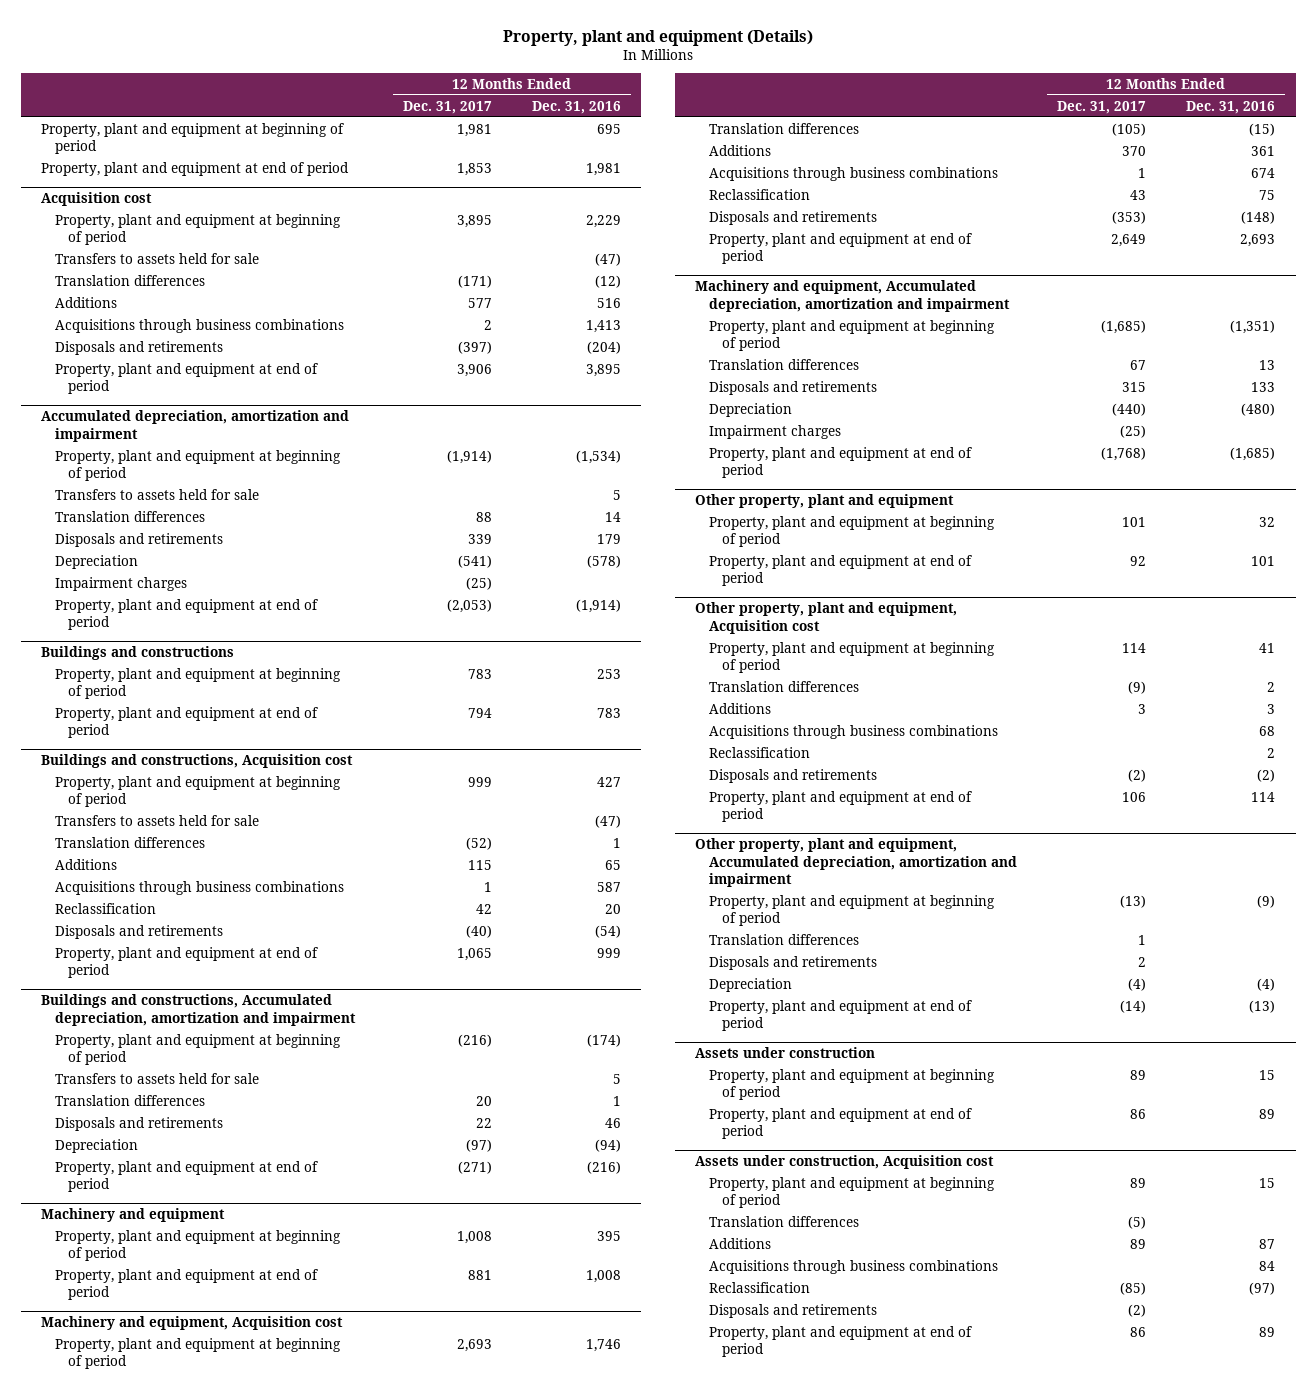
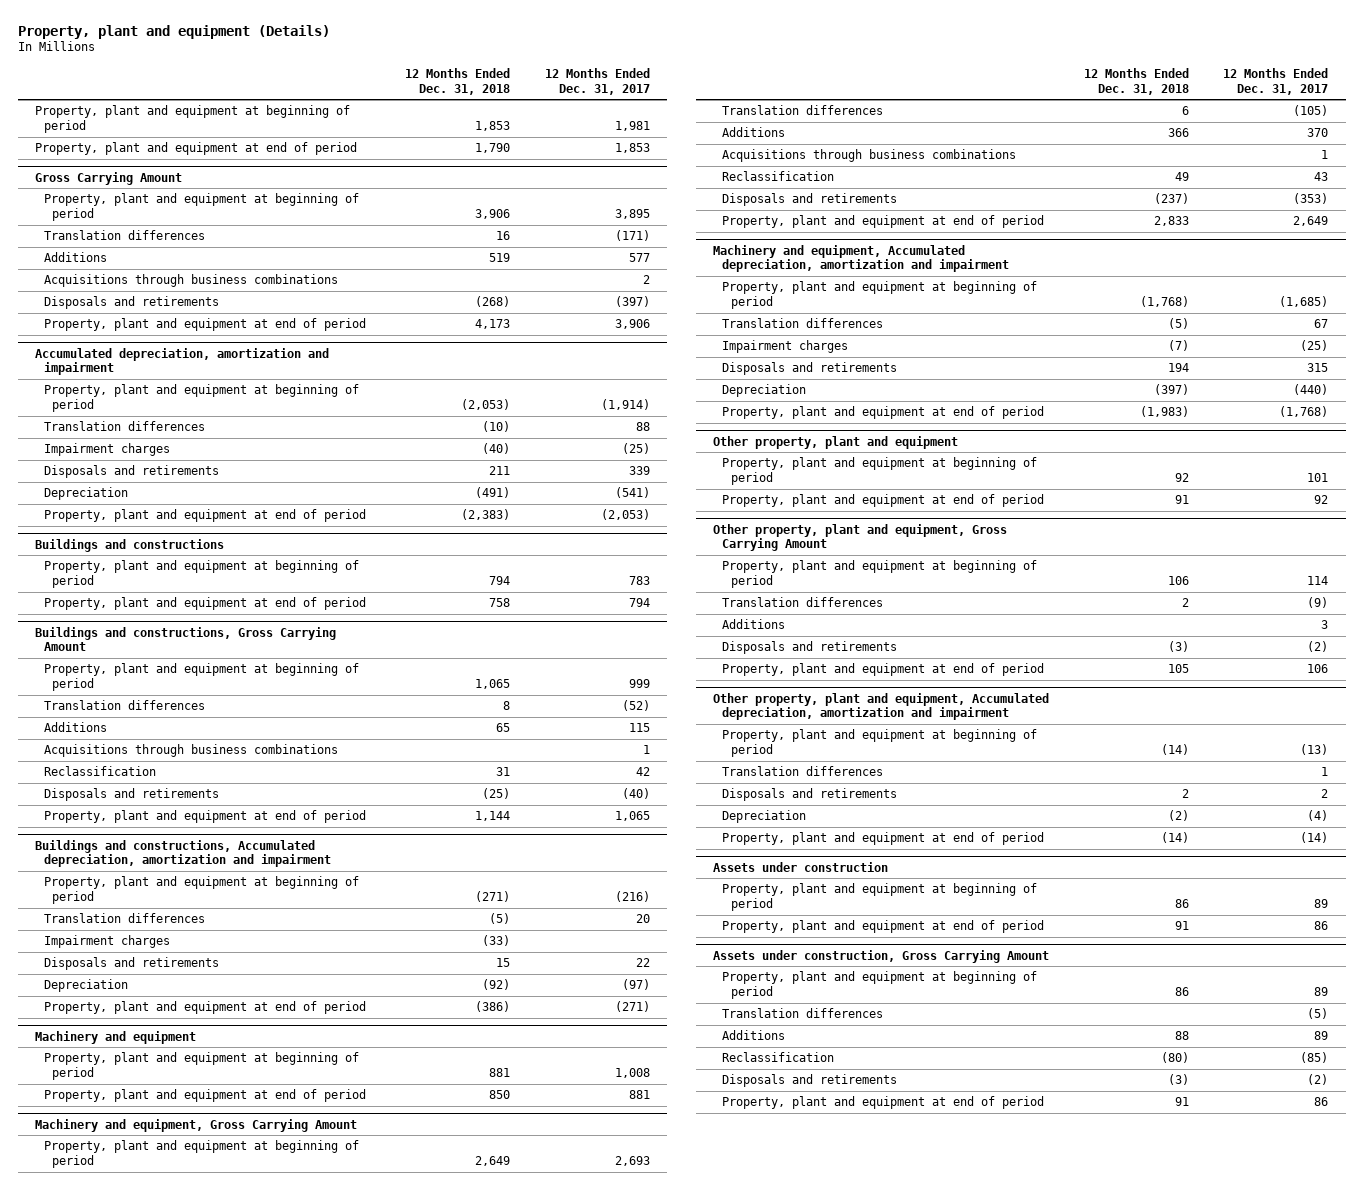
- | 12 Months Ended Dec. 31, 2017 | 12 Months Ended Dec. 31, 2016
+ | 12 Months Ended Dec. 31, 2018 | 12 Months Ended Dec. 31, 2017
- Acquisition cost
+ Gross Carrying Amount
- Transfers to assets held for sale | | (47)
@ Accumulated depreciation, amortization and impairment
- Transfers to assets held for sale | | 5
moved up: Impairment charges | (40) | (25)
- Buildings and constructions, Acquisition cost
+ Buildings and constructions, Gross Carrying Amount
- Transfers to assets held for sale | | (47)
@ Buildings and constructions, Accumulated depreciation, amortization and impairment
- Transfers to assets held for sale | | 5
+ Impairment charges | (33) |
- Machinery and equipment, Acquisition cost
+ Machinery and equipment, Gross Carrying Amount
@ Machinery and equipment, Accumulated depreciation, amortization and impairment
moved up: Impairment charges | (7) | (25)
- Other property, plant and equipment, Acquisition cost
+ Other property, plant and equipment, Gross Carrying Amount
- Acquisitions through business combinations | | 68
- Reclassification | | 2
- Assets under construction, Acquisition cost
+ Assets under construction, Gross Carrying Amount
- Acquisitions through business combinations | | 84

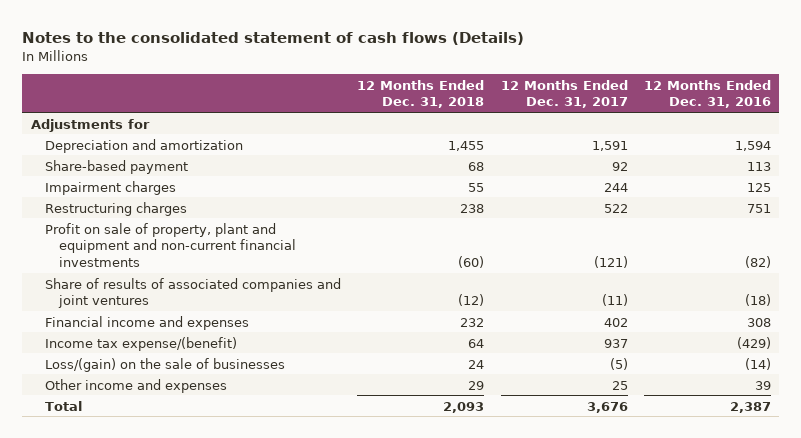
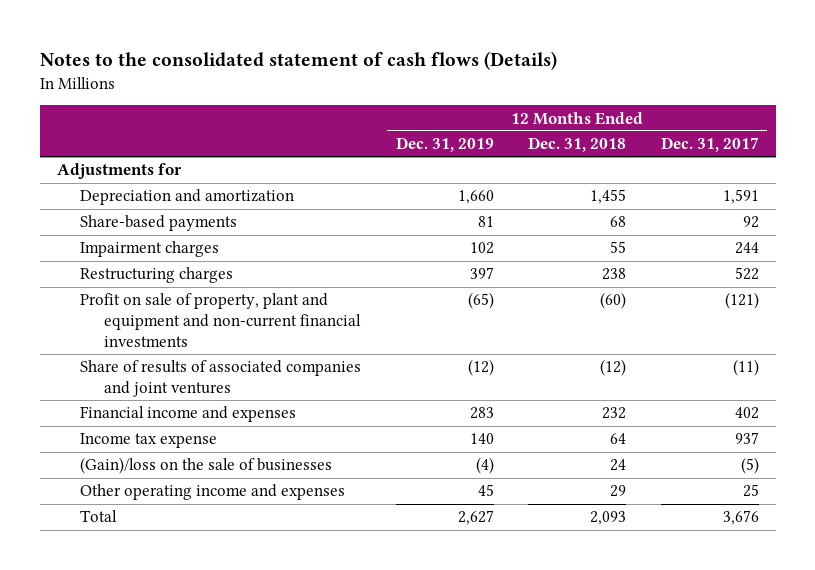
- | 12 Months Ended Dec. 31, 2018 | 12 Months Ended Dec. 31, 2017 | 12 Months Ended Dec. 31, 2016
+ | 12 Months Ended Dec. 31, 2019 | 12 Months Ended Dec. 31, 2018 | 12 Months Ended Dec. 31, 2017
- Share-based payment | 68 | 92 | 113
+ Share-based payments | 81 | 68 | 92
- Income tax expense/(benefit) | 64 | 937 | (429)
- Loss/(gain) on the sale of businesses | 24 | (5) | (14)
- Other income and expenses | 29 | 25 | 39
+ Income tax expense | 140 | 64 | 937
+ (Gain)/loss on the sale of businesses | (4) | 24 | (5)
+ Other operating income and expenses | 45 | 29 | 25

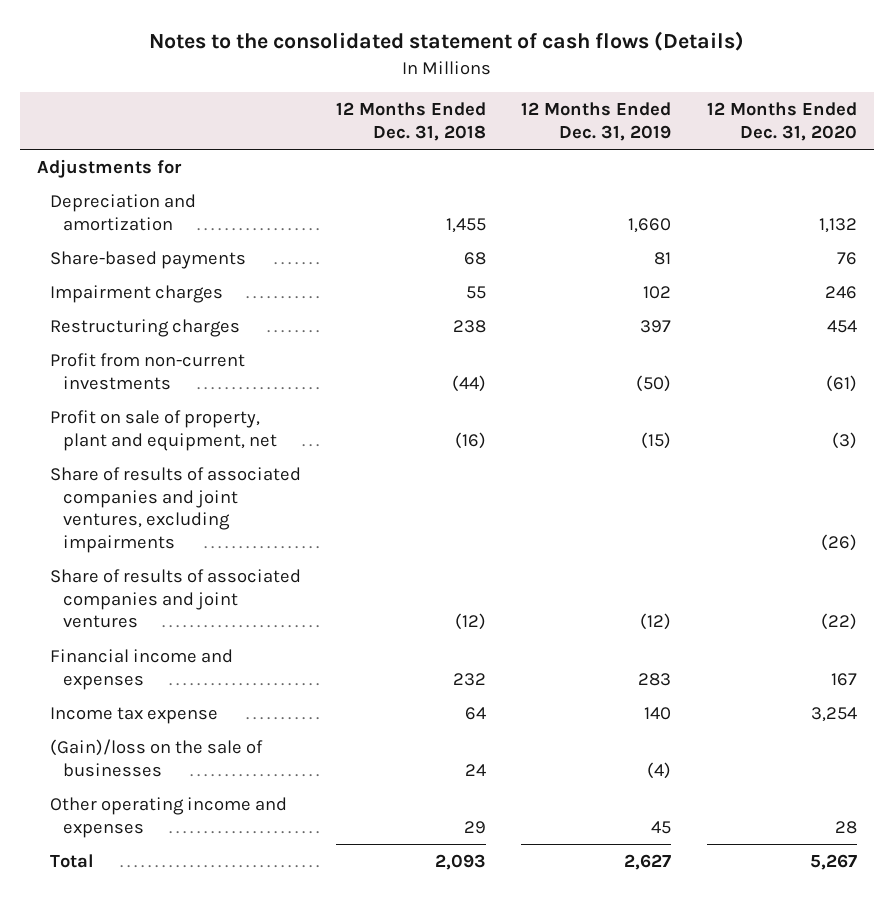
- | 12 Months Ended Dec. 31, 2019 | 12 Months Ended Dec. 31, 2018 | 12 Months Ended Dec. 31, 2017
+ | 12 Months Ended Dec. 31, 2018 | 12 Months Ended Dec. 31, 2019 | 12 Months Ended Dec. 31, 2020
- Profit on sale of property, plant and equipment and non-current financial investments | (65) | (60) | (121)
+ Profit from non-current investments | (44) | (50) | (61)
+ Profit on sale of property, plant and equipment, net | (16) | (15) | (3)
+ Share of results of associated companies and joint ventures, excluding impairments | | | (26)

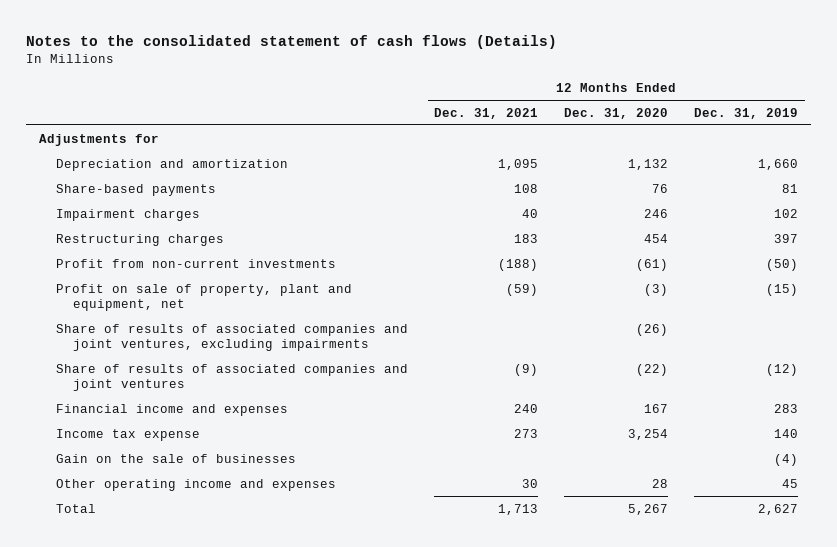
- | 12 Months Ended Dec. 31, 2018 | 12 Months Ended Dec. 31, 2019 | 12 Months Ended Dec. 31, 2020
+ | 12 Months Ended Dec. 31, 2021 | 12 Months Ended Dec. 31, 2020 | 12 Months Ended Dec. 31, 2019
- (Gain)/loss on the sale of businesses | 24 | (4) |
+ Gain on the sale of businesses | | | (4)

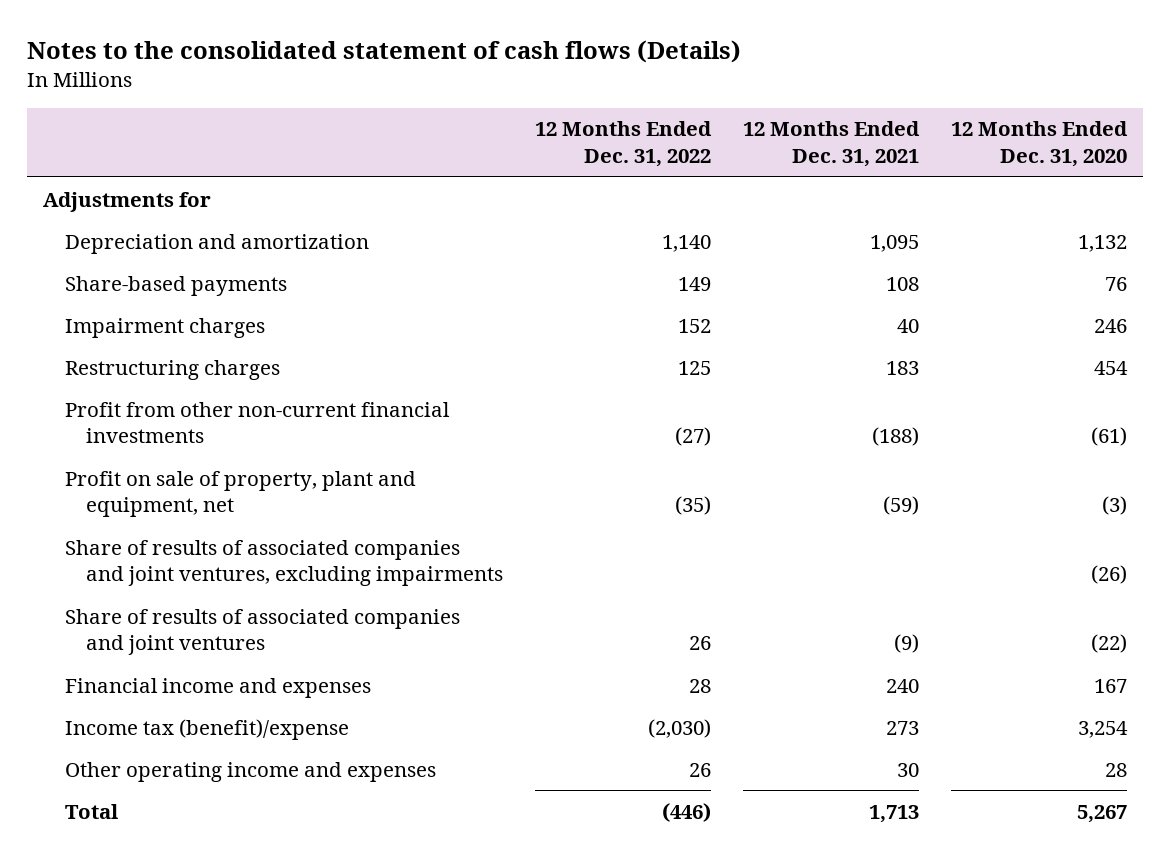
- | 12 Months Ended Dec. 31, 2021 | 12 Months Ended Dec. 31, 2020 | 12 Months Ended Dec. 31, 2019
+ | 12 Months Ended Dec. 31, 2022 | 12 Months Ended Dec. 31, 2021 | 12 Months Ended Dec. 31, 2020
- Profit from non-current investments | (188) | (61) | (50)
+ Profit from other non-current financial investments | (27) | (188) | (61)
- Income tax expense | 273 | 3,254 | 140
- Gain on the sale of businesses | | | (4)
+ Income tax (benefit)/expense | (2,030) | 273 | 3,254

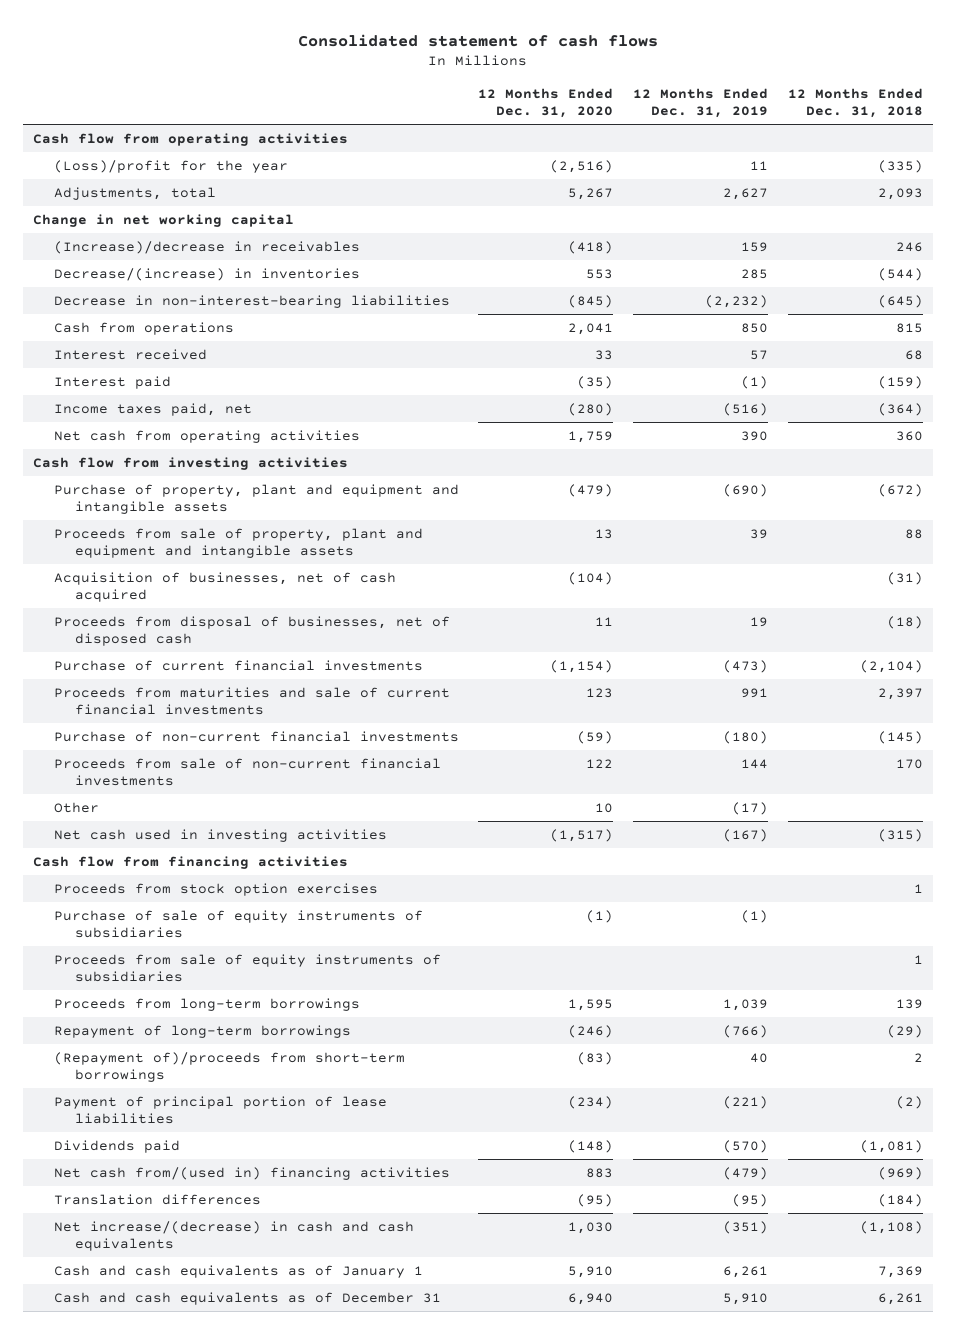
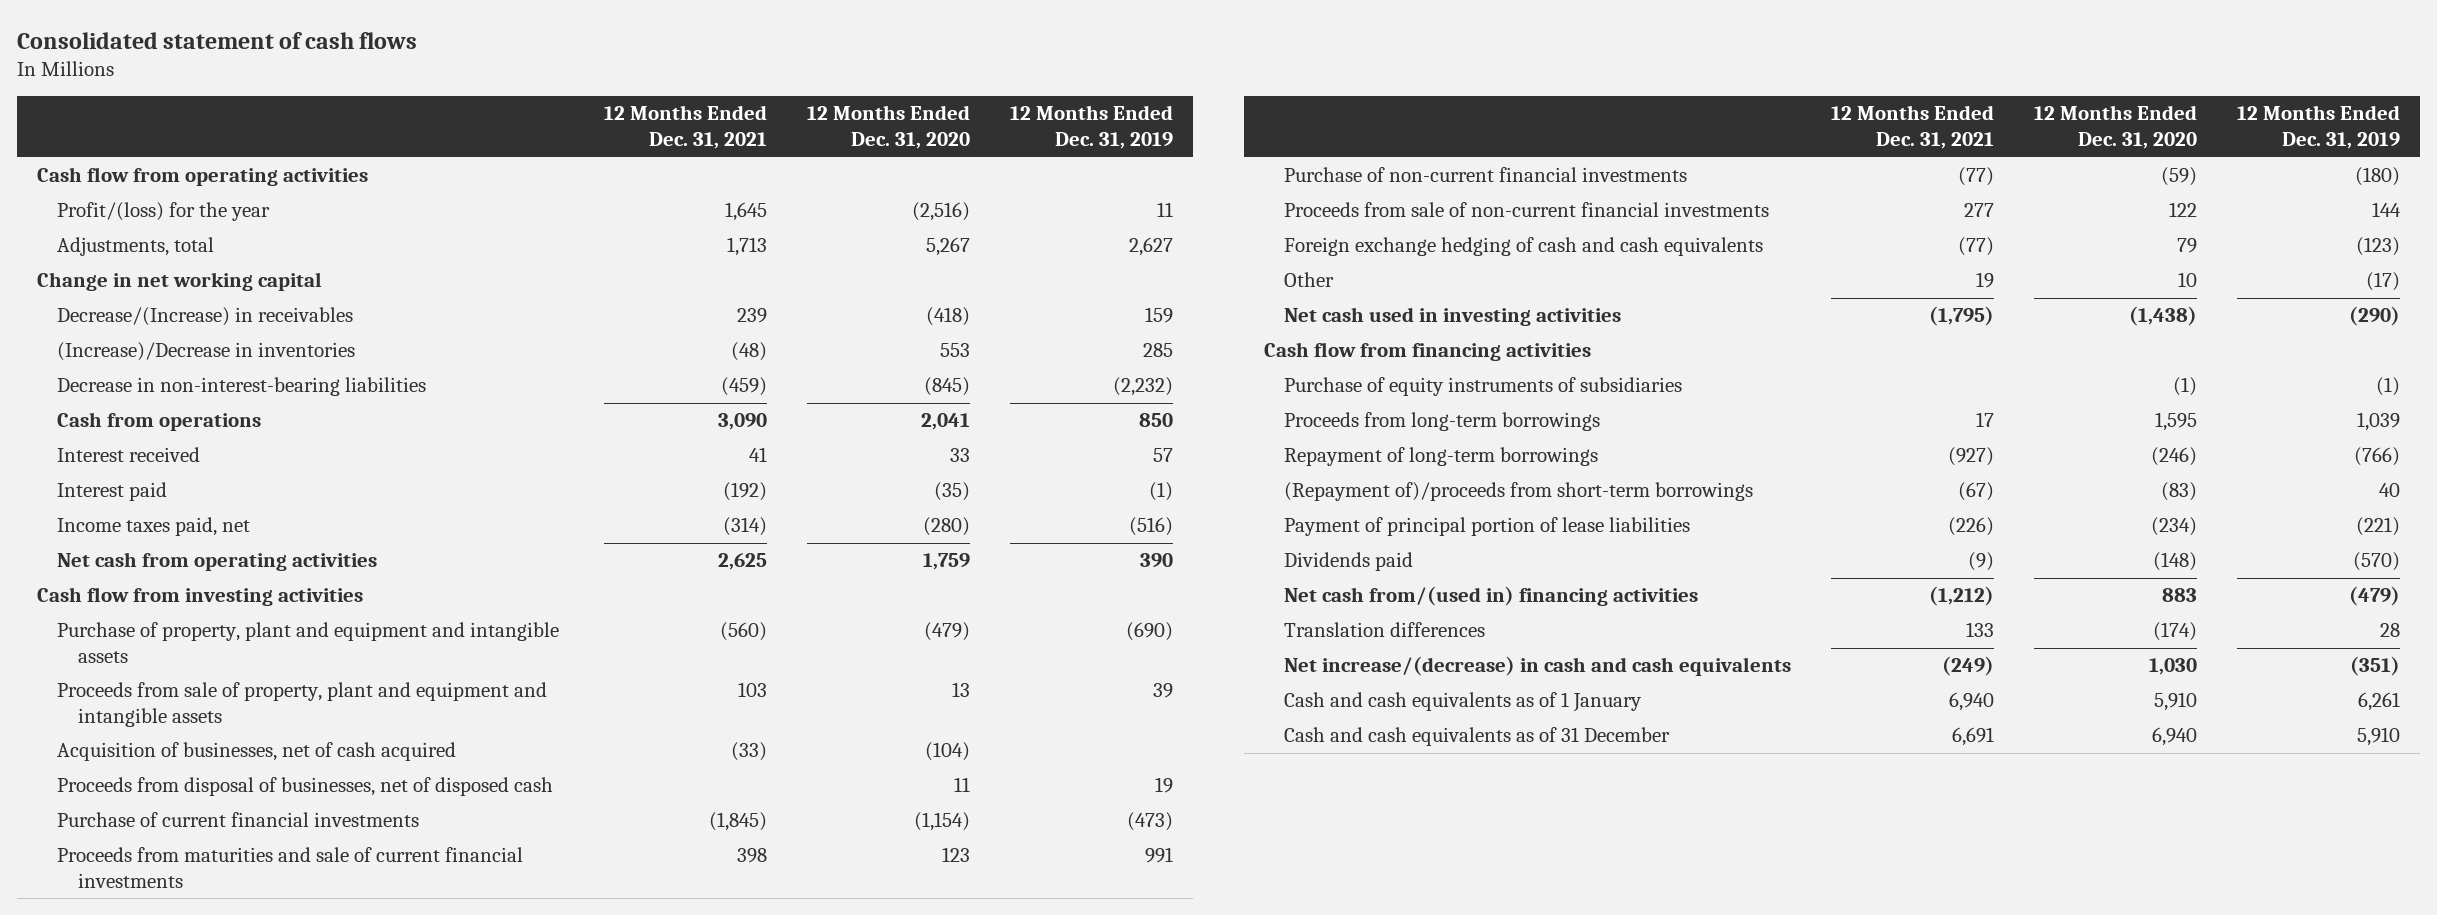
- | 12 Months Ended Dec. 31, 2020 | 12 Months Ended Dec. 31, 2019 | 12 Months Ended Dec. 31, 2018
+ | 12 Months Ended Dec. 31, 2021 | 12 Months Ended Dec. 31, 2020 | 12 Months Ended Dec. 31, 2019
- (Loss)/profit for the year | (2,516) | 11 | (335)
+ Profit/(loss) for the year | 1,645 | (2,516) | 11
- (Increase)/decrease in receivables | (418) | 159 | 246
- Decrease/(increase) in inventories | 553 | 285 | (544)
+ Decrease/(Increase) in receivables | 239 | (418) | 159
+ (Increase)/Decrease in inventories | (48) | 553 | 285
+ Foreign exchange hedging of cash and cash equivalents | (77) | 79 | (123)
- Net cash used in investing activities | (1,517) | (167) | (315)
+ Net cash used in investing activities | (1,795) | (1,438) | (290)
- Proceeds from stock option exercises | | | 1
- Purchase of sale of equity instruments of subsidiaries | (1) | (1) |
- Proceeds from sale of equity instruments of subsidiaries | | | 1
+ Purchase of equity instruments of subsidiaries | | (1) | (1)
- Translation differences | (95) | (95) | (184)
+ Translation differences | 133 | (174) | 28
- Cash and cash equivalents as of January 1 | 5,910 | 6,261 | 7,369
- Cash and cash equivalents as of December 31 | 6,940 | 5,910 | 6,261
+ Cash and cash equivalents as of 1 January | 6,940 | 5,910 | 6,261
+ Cash and cash equivalents as of 31 December | 6,691 | 6,940 | 5,910

